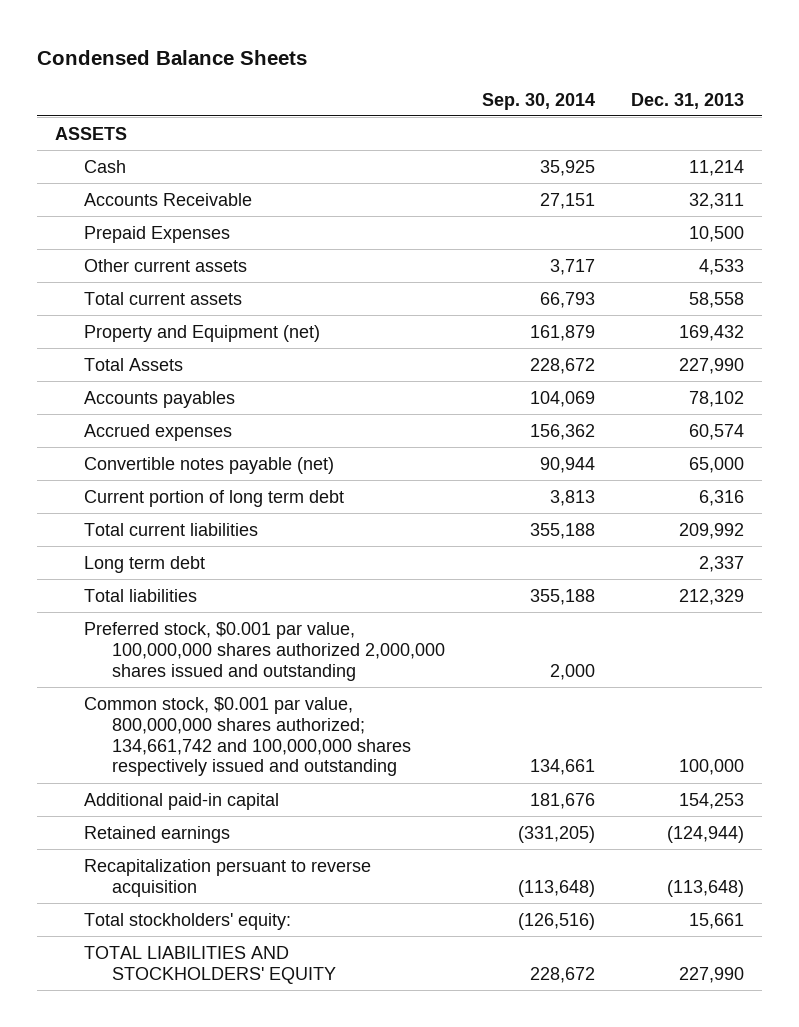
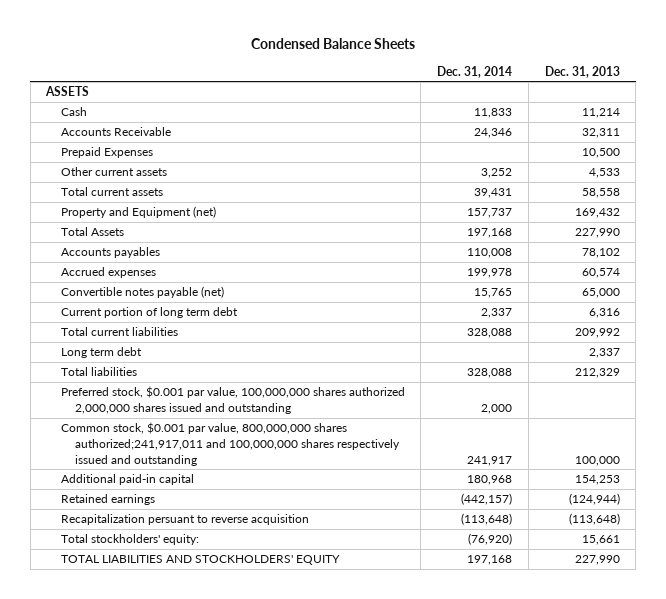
- | Sep. 30, 2014 | Dec. 31, 2013
+ | Dec. 31, 2014 | Dec. 31, 2013
- Common stock, $0.001 par value, 800,000,000 shares authorized; 134,661,742 and 100,000,000 shares respectively issued and outstanding | 134,661 | 100,000
+ Common stock, $0.001 par value, 800,000,000 shares authorized;241,917,011 and 100,000,000 shares respectively issued and outstanding | 241,917 | 100,000

